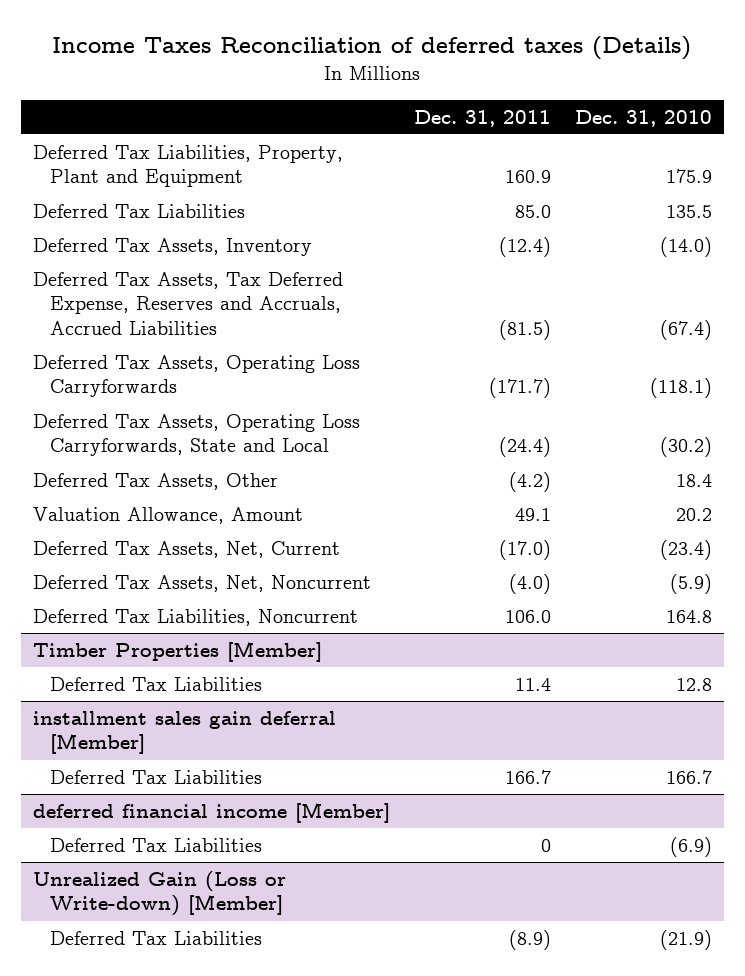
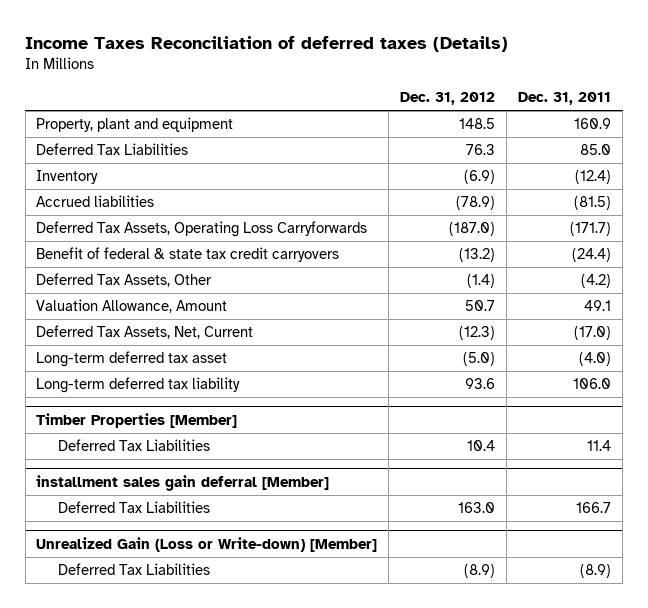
- | Dec. 31, 2011 | Dec. 31, 2010
+ | Dec. 31, 2012 | Dec. 31, 2011
- Deferred Tax Liabilities, Property, Plant and Equipment | 160.9 | 175.9
+ Property, plant and equipment | 148.5 | 160.9
- Deferred Tax Assets, Inventory | (12.4) | (14.0)
- Deferred Tax Assets, Tax Deferred Expense, Reserves and Accruals, Accrued Liabilities | (81.5) | (67.4)
+ Inventory | (6.9) | (12.4)
+ Accrued liabilities | (78.9) | (81.5)
- Deferred Tax Assets, Operating Loss Carryforwards, State and Local | (24.4) | (30.2)
+ Benefit of federal & state tax credit carryovers | (13.2) | (24.4)
- Deferred Tax Assets, Net, Noncurrent | (4.0) | (5.9)
- Deferred Tax Liabilities, Noncurrent | 106.0 | 164.8
+ Long-term deferred tax asset | (5.0) | (4.0)
+ Long-term deferred tax liability | 93.6 | 106.0
- deferred financial income [Member]
- Deferred Tax Liabilities | 0 | (6.9)

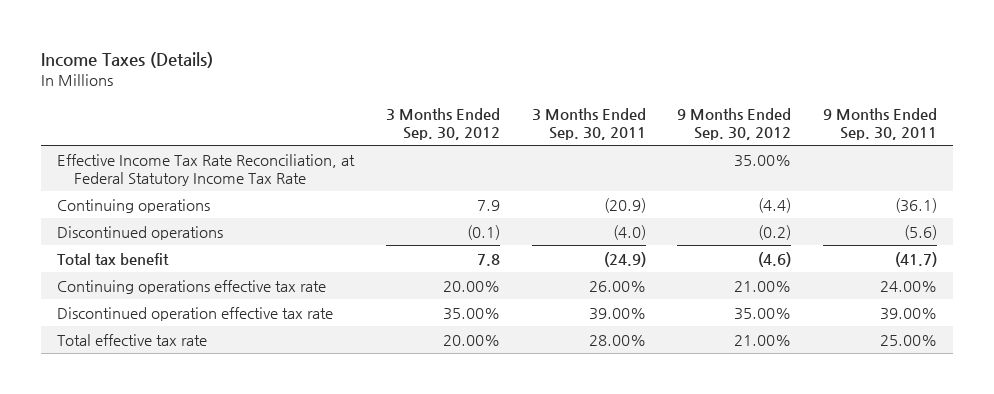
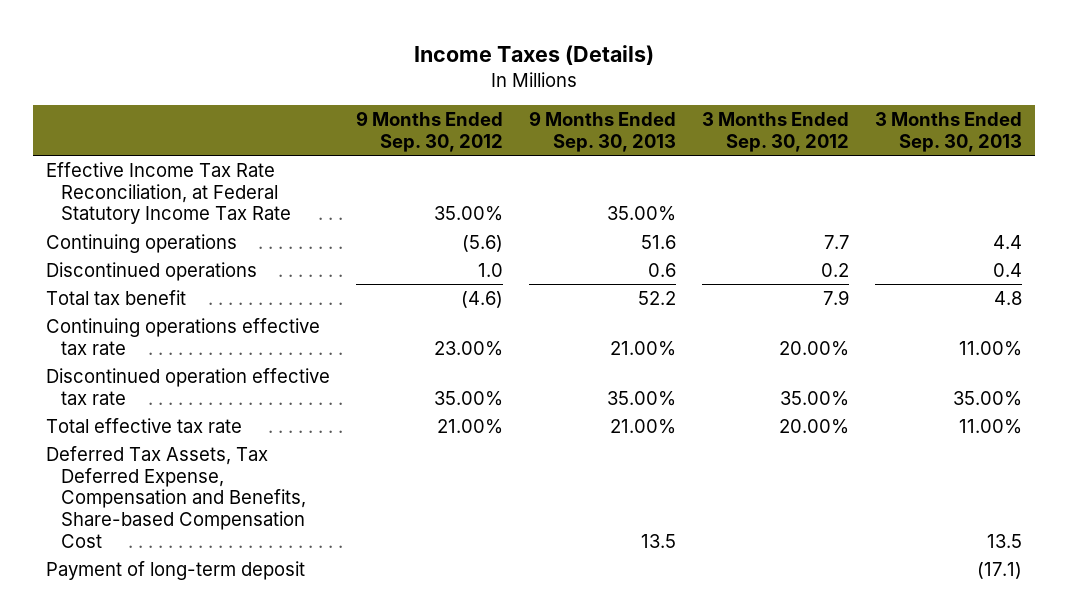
- | 3 Months Ended Sep. 30, 2012 | 3 Months Ended Sep. 30, 2011 | 9 Months Ended Sep. 30, 2012 | 9 Months Ended Sep. 30, 2011
+ | 9 Months Ended Sep. 30, 2012 | 9 Months Ended Sep. 30, 2013 | 3 Months Ended Sep. 30, 2012 | 3 Months Ended Sep. 30, 2013
- Continuing operations | 7.9 | (20.9) | (4.4) | (36.1)
- Discontinued operations | (0.1) | (4.0) | (0.2) | (5.6)
- Total tax benefit | 7.8 | (24.9) | (4.6) | (41.7)
- Continuing operations effective tax rate | 20.00% | 26.00% | 21.00% | 24.00%
+ Continuing operations | (5.6) | 51.6 | 7.7 | 4.4
+ Discontinued operations | 1.0 | 0.6 | 0.2 | 0.4
+ Total tax benefit | (4.6) | 52.2 | 7.9 | 4.8
+ Continuing operations effective tax rate | 23.00% | 21.00% | 20.00% | 11.00%
+ Deferred Tax Assets, Tax Deferred Expense, Compensation and Benefits, Share-based Compensation Cost | | 13.5 | | 13.5
+ Payment of long-term deposit | | | | (17.1)

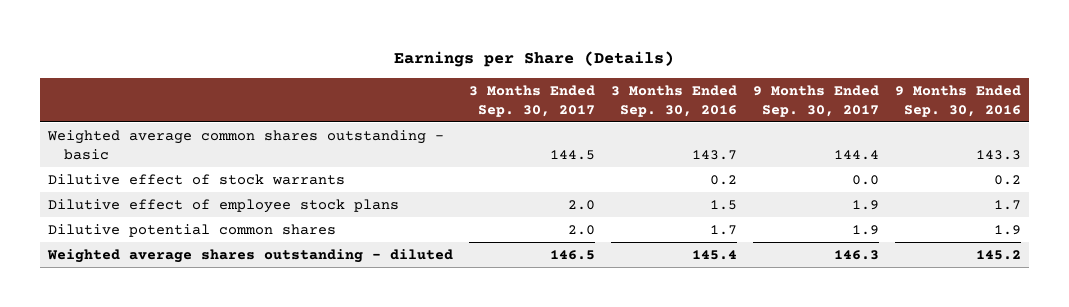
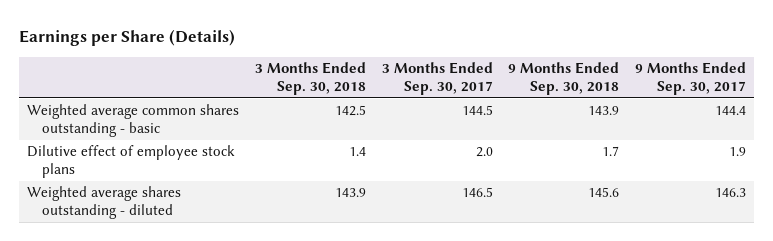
- | 3 Months Ended Sep. 30, 2017 | 3 Months Ended Sep. 30, 2016 | 9 Months Ended Sep. 30, 2017 | 9 Months Ended Sep. 30, 2016
+ | 3 Months Ended Sep. 30, 2018 | 3 Months Ended Sep. 30, 2017 | 9 Months Ended Sep. 30, 2018 | 9 Months Ended Sep. 30, 2017
- Dilutive effect of stock warrants | | 0.2 | 0.0 | 0.2
- Dilutive potential common shares | 2.0 | 1.7 | 1.9 | 1.9

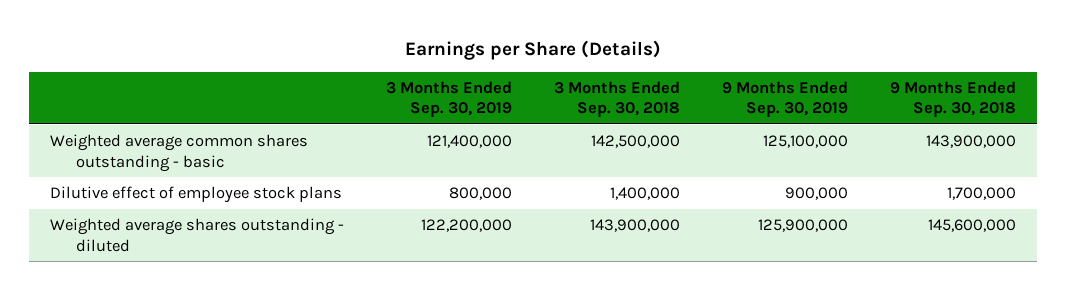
- | 3 Months Ended Sep. 30, 2018 | 3 Months Ended Sep. 30, 2017 | 9 Months Ended Sep. 30, 2018 | 9 Months Ended Sep. 30, 2017
+ | 3 Months Ended Sep. 30, 2019 | 3 Months Ended Sep. 30, 2018 | 9 Months Ended Sep. 30, 2019 | 9 Months Ended Sep. 30, 2018
- Weighted average common shares outstanding - basic | 142.5 | 144.5 | 143.9 | 144.4
- Dilutive effect of employee stock plans | 1.4 | 2.0 | 1.7 | 1.9
- Weighted average shares outstanding - diluted | 143.9 | 146.5 | 145.6 | 146.3
+ Weighted average common shares outstanding - basic | 121,400,000 | 142,500,000 | 125,100,000 | 143,900,000
+ Dilutive effect of employee stock plans | 800,000 | 1,400,000 | 900,000 | 1,700,000
+ Weighted average shares outstanding - diluted | 122,200,000 | 143,900,000 | 125,900,000 | 145,600,000

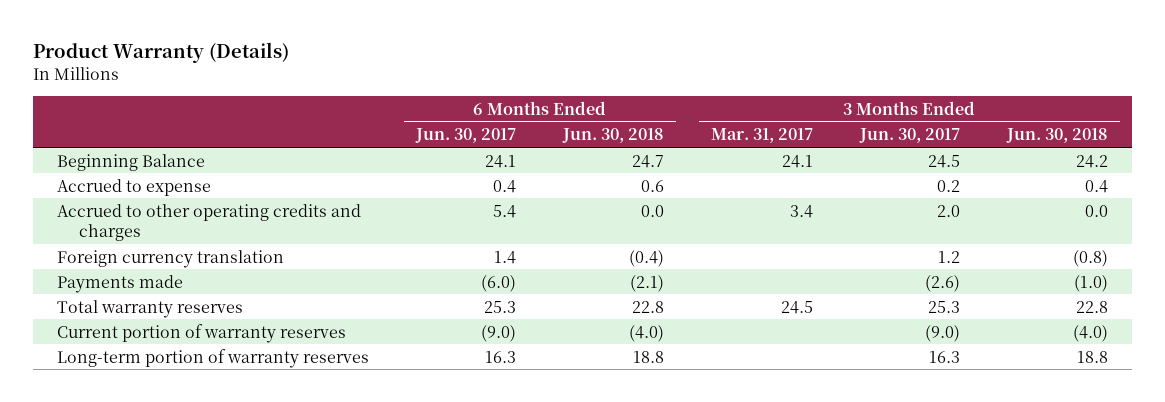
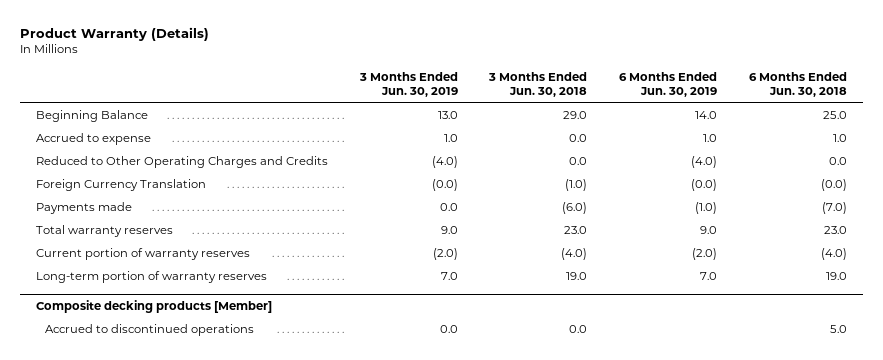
- | 6 Months Ended Jun. 30, 2017 | 6 Months Ended Jun. 30, 2018 | 3 Months Ended Mar. 31, 2017 | 3 Months Ended Jun. 30, 2017 | 3 Months Ended Jun. 30, 2018
+ | 3 Months Ended Jun. 30, 2019 | 3 Months Ended Jun. 30, 2018 | 6 Months Ended Jun. 30, 2019 | 6 Months Ended Jun. 30, 2018
- Beginning Balance | 24.1 | 24.7 | 24.1 | 24.5 | 24.2
- Accrued to expense | 0.4 | 0.6 | | 0.2 | 0.4
- Accrued to other operating credits and charges | 5.4 | 0.0 | 3.4 | 2.0 | 0.0
- Foreign currency translation | 1.4 | (0.4) | | 1.2 | (0.8)
- Payments made | (6.0) | (2.1) | | (2.6) | (1.0)
- Total warranty reserves | 25.3 | 22.8 | 24.5 | 25.3 | 22.8
+ Beginning Balance | 13.0 | 29.0 | 14.0 | 25.0
+ Accrued to expense | 1.0 | 0.0 | 1.0 | 1.0
+ Reduced to Other Operating Charges and Credits | (4.0) | 0.0 | (4.0) | 0.0
+ Foreign Currency Translation | (0.0) | (1.0) | (0.0) | (0.0)
+ Payments made | 0.0 | (6.0) | (1.0) | (7.0)
+ Total warranty reserves | 9.0 | 23.0 | 9.0 | 23.0
- Long-term portion of warranty reserves | 16.3 | 18.8 | | 16.3 | 18.8
+ Long-term portion of warranty reserves | 7.0 | 19.0 | 7.0 | 19.0
+ Composite decking products [Member]
+ Accrued to discontinued operations | 0.0 | 0.0 | | 5.0

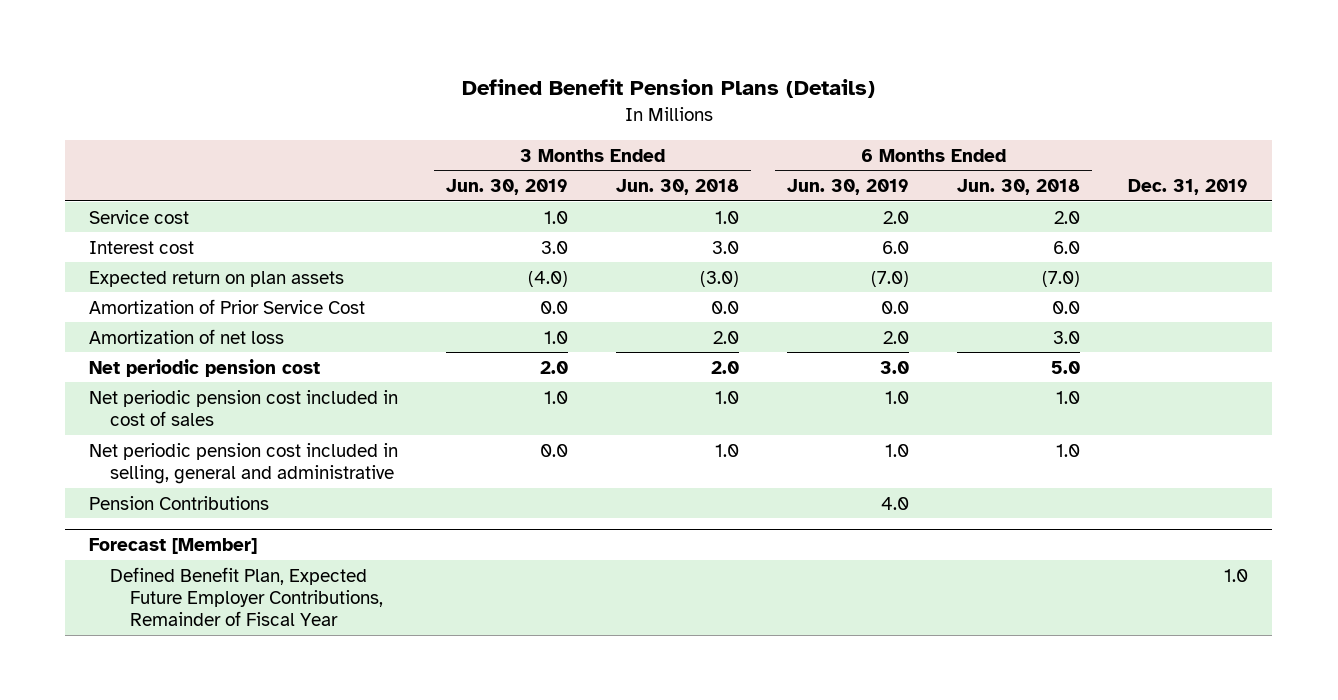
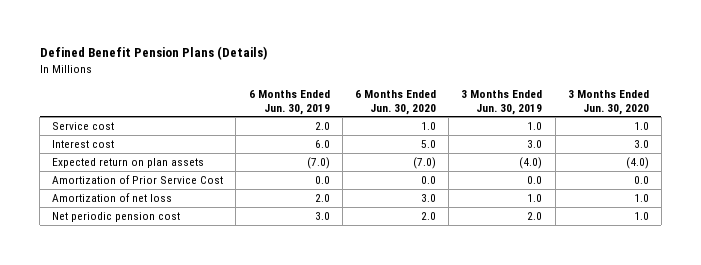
- | 3 Months Ended Jun. 30, 2019 | 3 Months Ended Jun. 30, 2018 | 6 Months Ended Jun. 30, 2019 | 6 Months Ended Jun. 30, 2018 | Dec. 31, 2019
+ | 6 Months Ended Jun. 30, 2019 | 6 Months Ended Jun. 30, 2020 | 3 Months Ended Jun. 30, 2019 | 3 Months Ended Jun. 30, 2020
- Net periodic pension cost included in cost of sales | 1.0 | 1.0 | 1.0 | 1.0 |
- Net periodic pension cost included in selling, general and administrative | 0.0 | 1.0 | 1.0 | 1.0 |
- Pension Contributions | | | 4.0 | |
- Forecast [Member]
- Defined Benefit Plan, Expected Future Employer Contributions, Remainder of Fiscal Year | | | | | 1.0

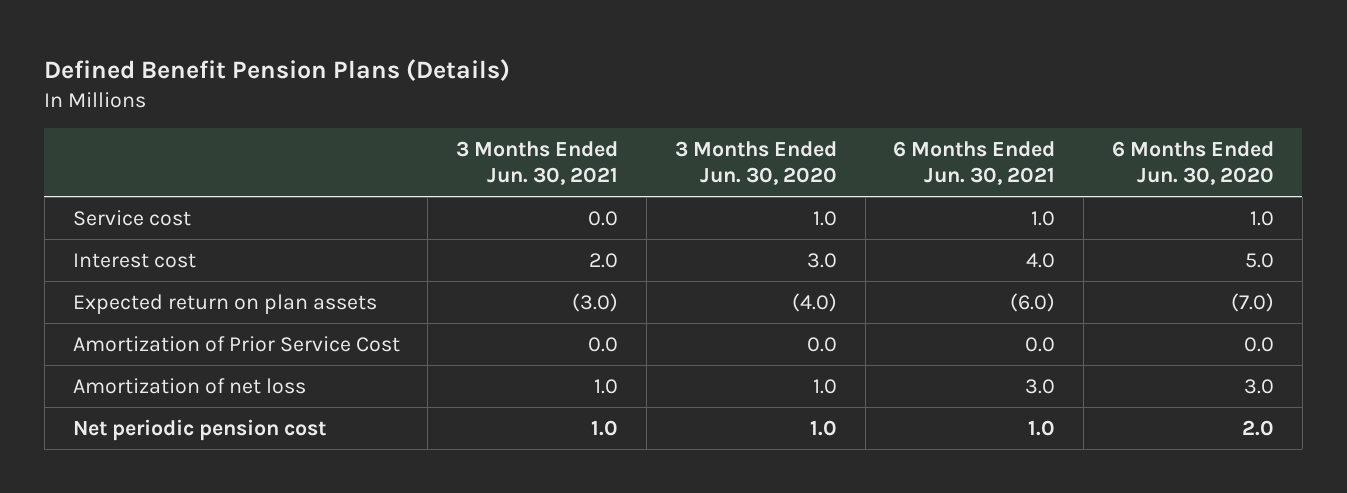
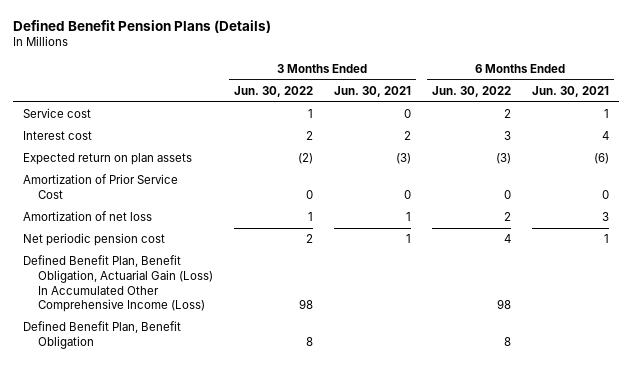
- | 3 Months Ended Jun. 30, 2021 | 3 Months Ended Jun. 30, 2020 | 6 Months Ended Jun. 30, 2021 | 6 Months Ended Jun. 30, 2020
+ | 3 Months Ended Jun. 30, 2022 | 3 Months Ended Jun. 30, 2021 | 6 Months Ended Jun. 30, 2022 | 6 Months Ended Jun. 30, 2021
- Service cost | 0.0 | 1.0 | 1.0 | 1.0
- Interest cost | 2.0 | 3.0 | 4.0 | 5.0
- Expected return on plan assets | (3.0) | (4.0) | (6.0) | (7.0)
- Amortization of Prior Service Cost | 0.0 | 0.0 | 0.0 | 0.0
- Amortization of net loss | 1.0 | 1.0 | 3.0 | 3.0
- Net periodic pension cost | 1.0 | 1.0 | 1.0 | 2.0
+ Service cost | 1 | 0 | 2 | 1
+ Interest cost | 2 | 2 | 3 | 4
+ Expected return on plan assets | (2) | (3) | (3) | (6)
+ Amortization of Prior Service Cost | 0 | 0 | 0 | 0
+ Amortization of net loss | 1 | 1 | 2 | 3
+ Net periodic pension cost | 2 | 1 | 4 | 1
+ Defined Benefit Plan, Benefit Obligation, Actuarial Gain (Loss) In Accumulated Other Comprehensive Income (Loss) | 98 | | 98 |
+ Defined Benefit Plan, Benefit Obligation | 8 | | 8 |

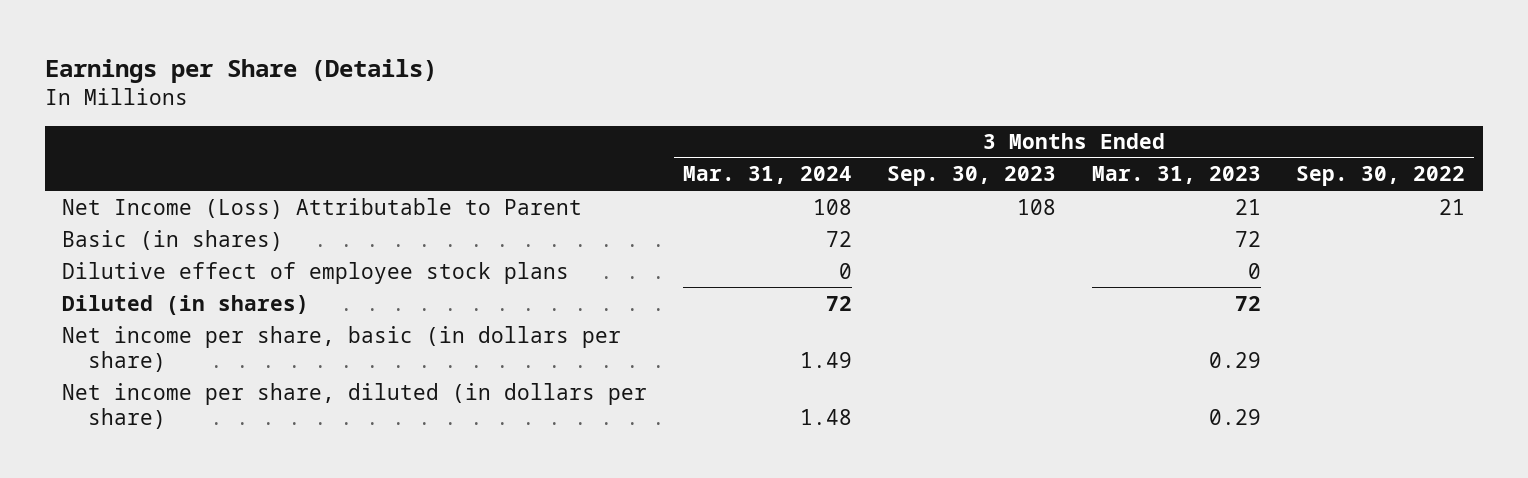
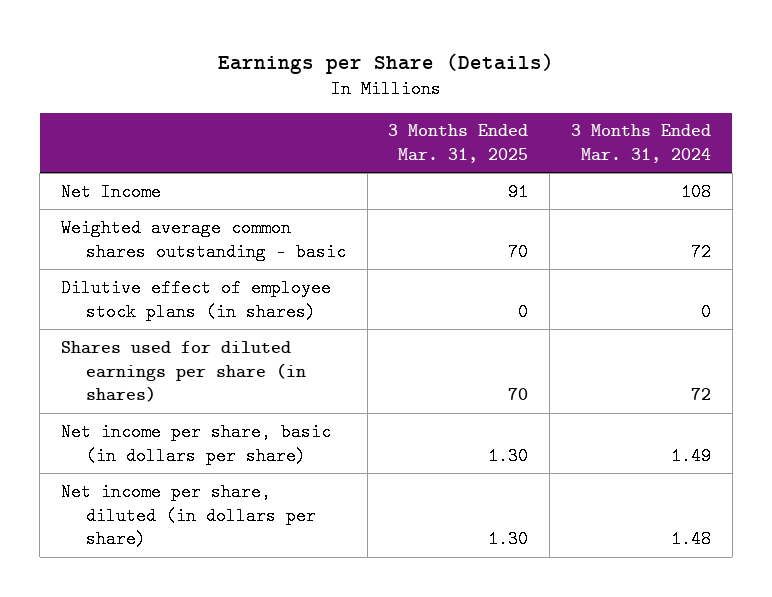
- | 3 Months Ended Mar. 31, 2024 | 3 Months Ended Sep. 30, 2023 | 3 Months Ended Mar. 31, 2023 | 3 Months Ended Sep. 30, 2022
+ | 3 Months Ended Mar. 31, 2025 | 3 Months Ended Mar. 31, 2024
- Net Income (Loss) Attributable to Parent | 108 | 108 | 21 | 21
- Basic (in shares) | 72 | | 72 |
- Dilutive effect of employee stock plans | 0 | | 0 |
- Diluted (in shares) | 72 | | 72 |
+ Net Income | 91 | 108
+ Weighted average common shares outstanding - basic | 70 | 72
+ Dilutive effect of employee stock plans (in shares) | 0 | 0
+ Shares used for diluted earnings per share (in shares) | 70 | 72

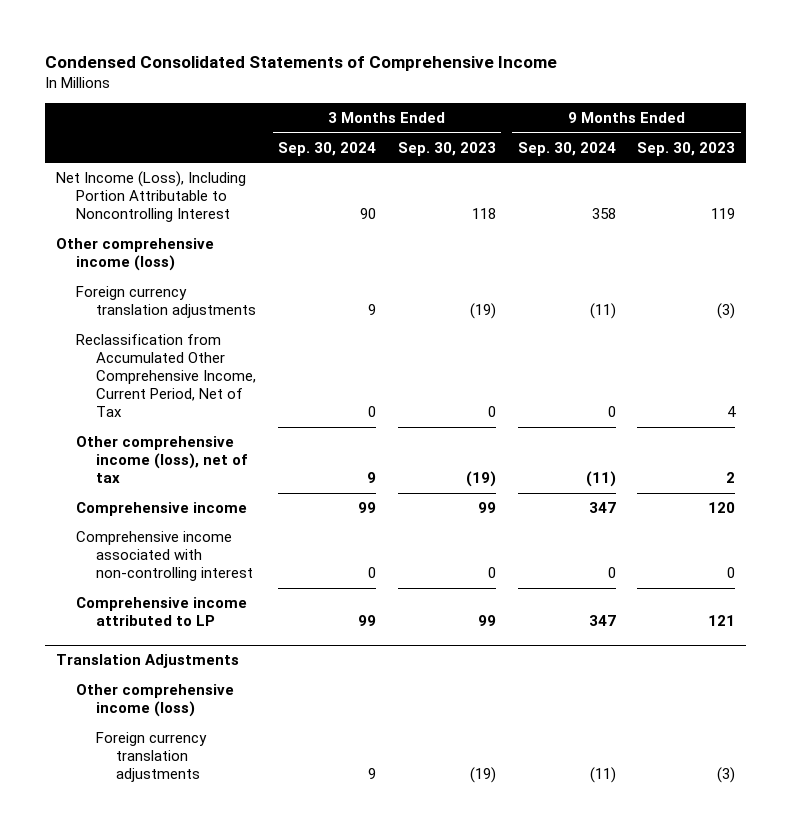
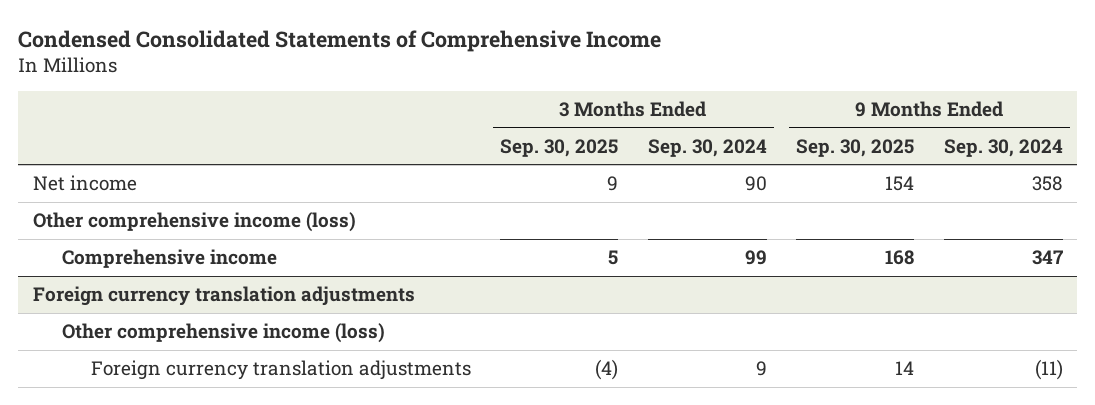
- | 3 Months Ended Sep. 30, 2024 | 3 Months Ended Sep. 30, 2023 | 9 Months Ended Sep. 30, 2024 | 9 Months Ended Sep. 30, 2023
+ | 3 Months Ended Sep. 30, 2025 | 3 Months Ended Sep. 30, 2024 | 9 Months Ended Sep. 30, 2025 | 9 Months Ended Sep. 30, 2024
- Net Income (Loss), Including Portion Attributable to Noncontrolling Interest | 90 | 118 | 358 | 119
+ Net income | 9 | 90 | 154 | 358
- Foreign currency translation adjustments | 9 | (19) | (11) | (3)
- Reclassification from Accumulated Other Comprehensive Income, Current Period, Net of Tax | 0 | 0 | 0 | 4
- Other comprehensive income (loss), net of tax | 9 | (19) | (11) | 2
- Comprehensive income associated with non-controlling interest | 0 | 0 | 0 | 0
- Comprehensive income attributed to LP | 99 | 99 | 347 | 121
- Translation Adjustments
+ Foreign currency translation adjustments

